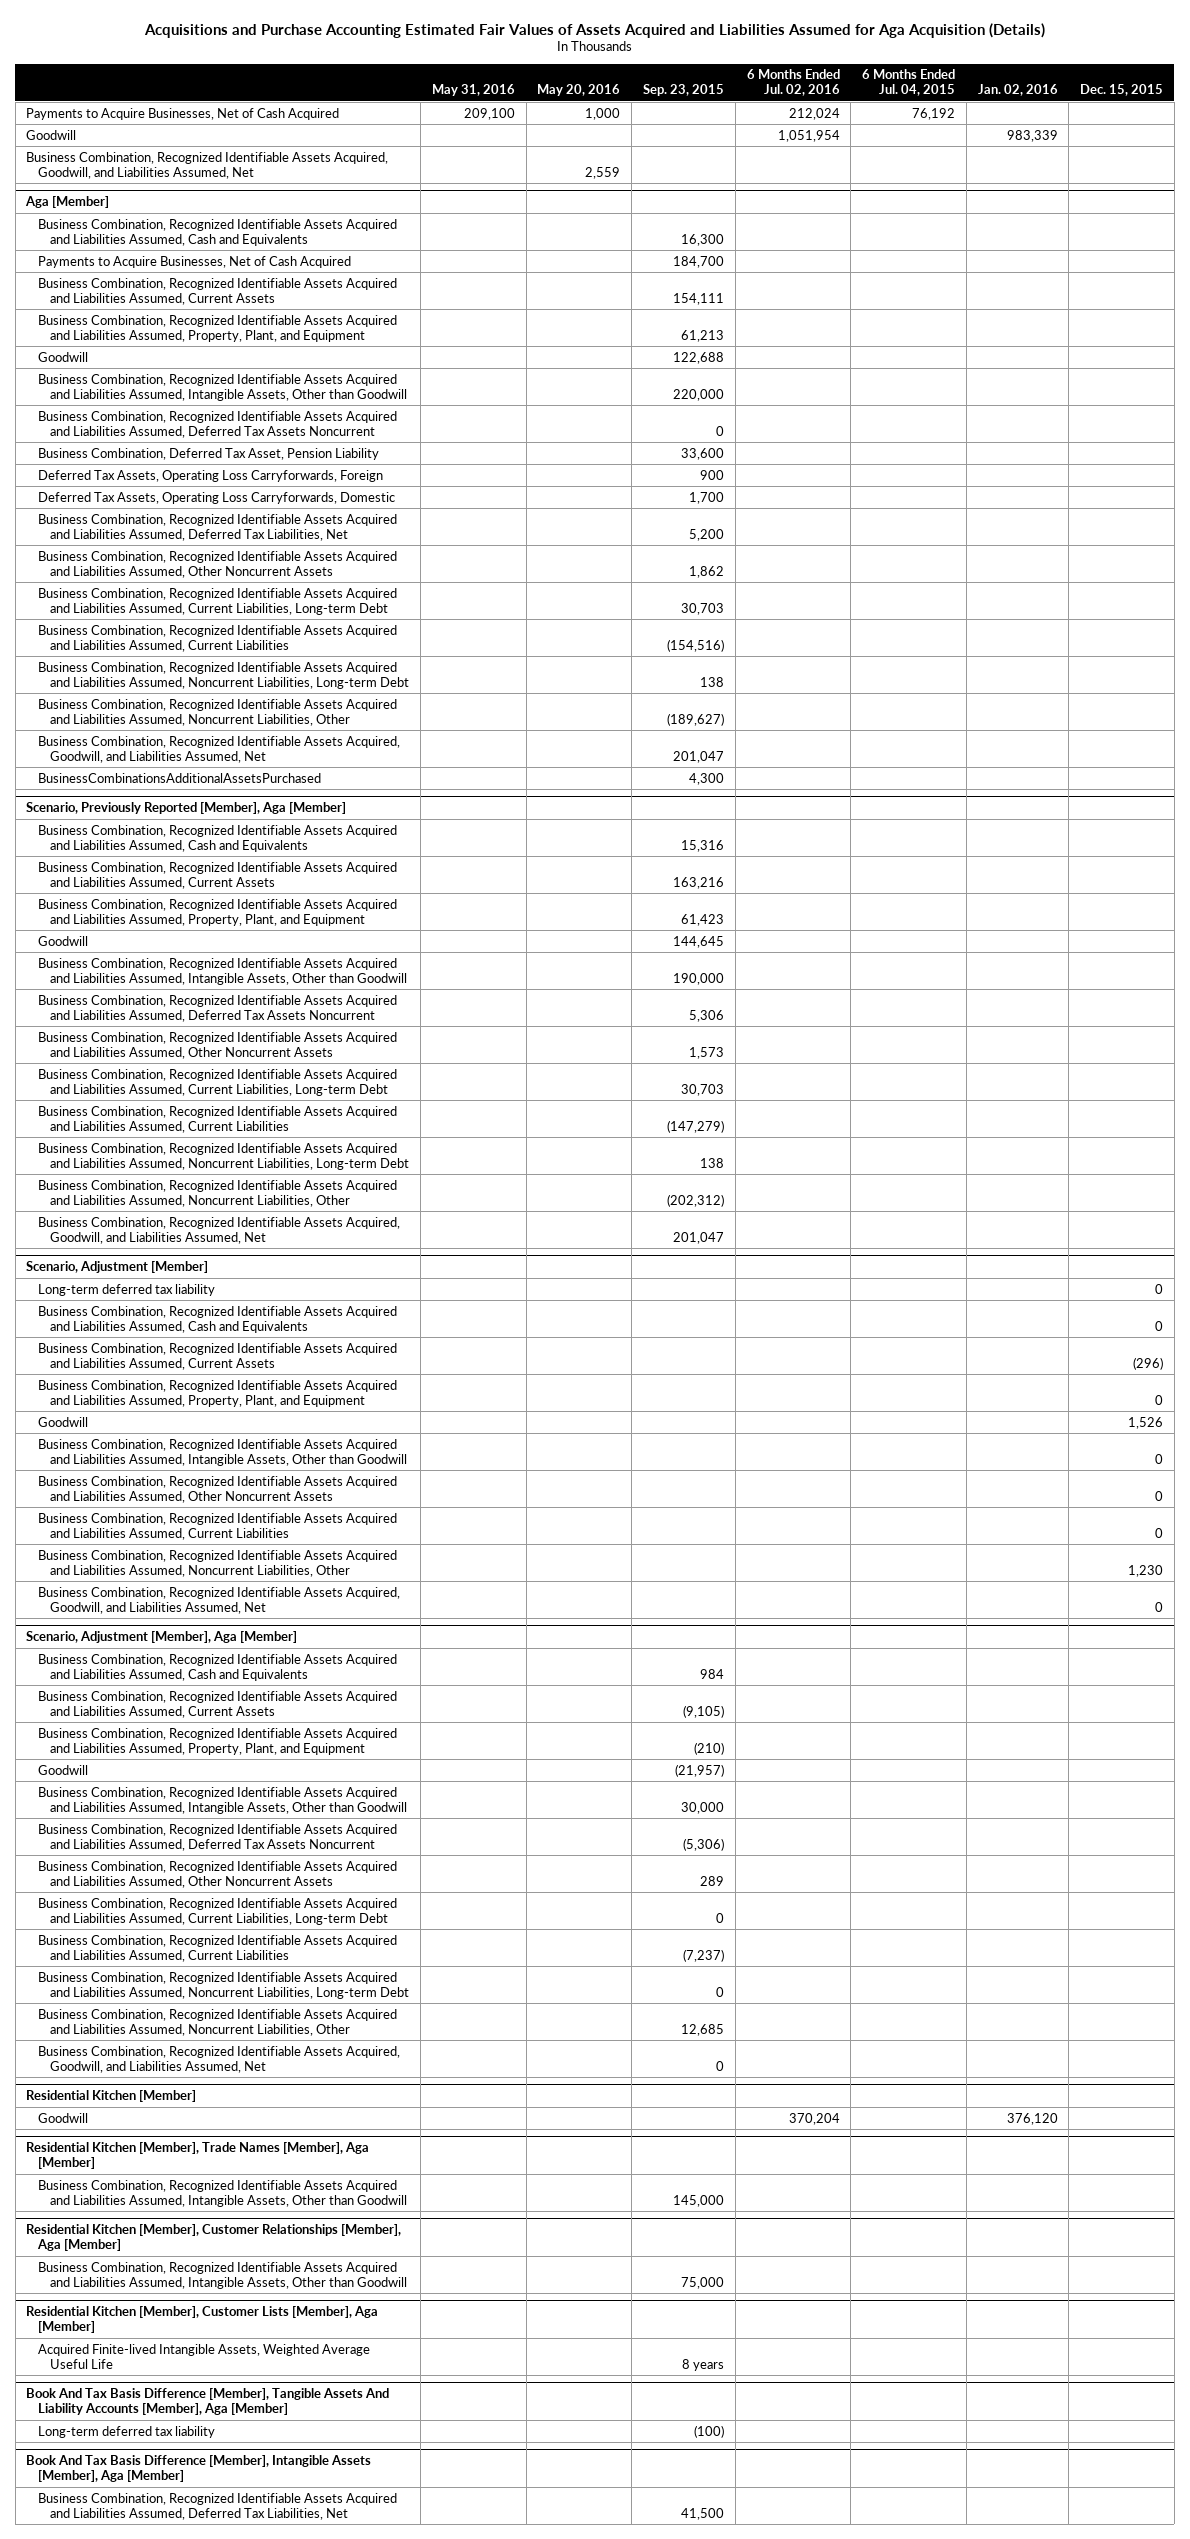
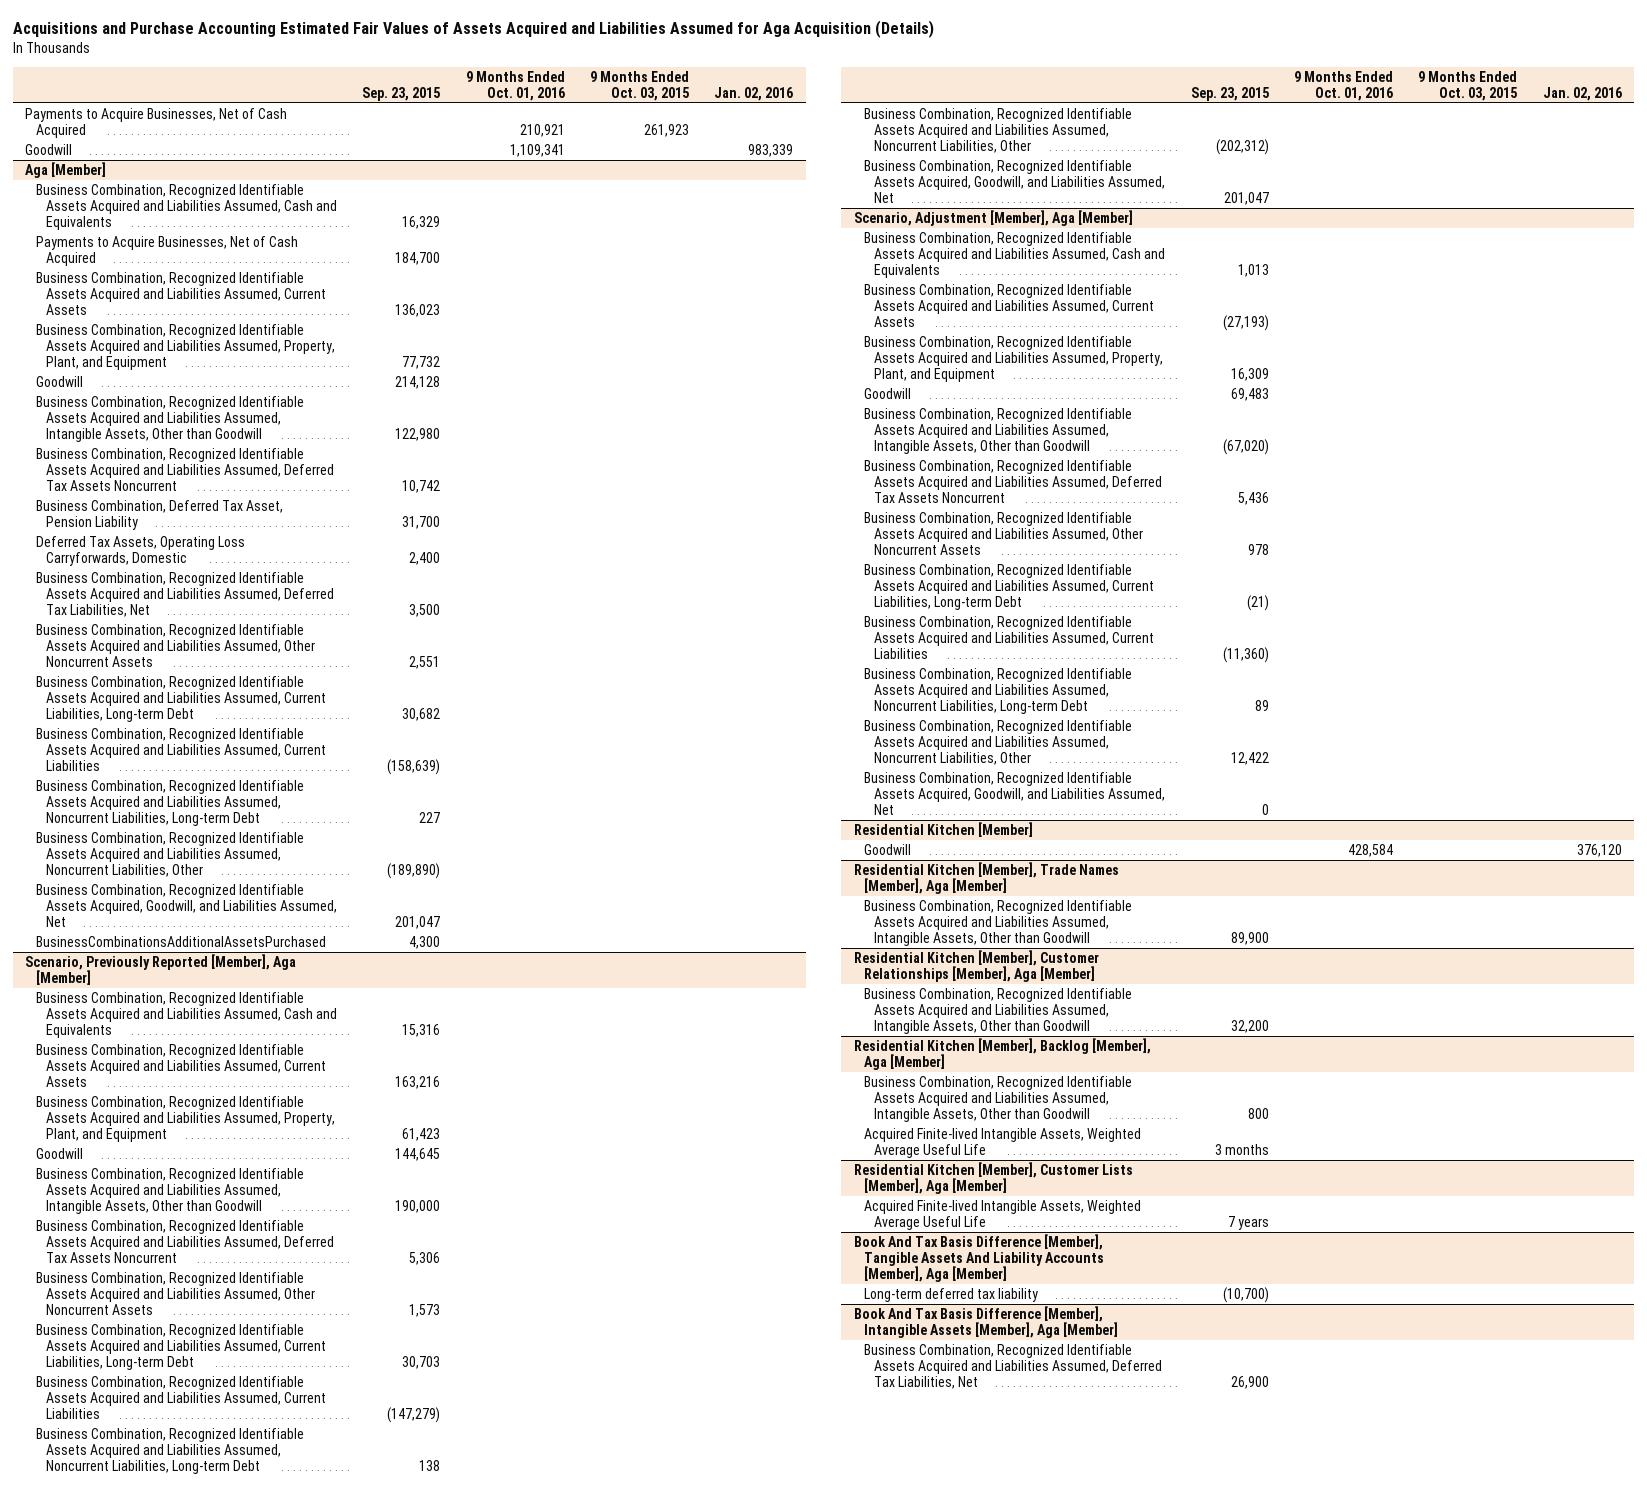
- | May 31, 2016 | May 20, 2016 | Sep. 23, 2015 | 6 Months Ended Jul. 02, 2016 | 6 Months Ended Jul. 04, 2015 | Jan. 02, 2016 | Dec. 15, 2015
+ | Sep. 23, 2015 | 9 Months Ended Oct. 01, 2016 | 9 Months Ended Oct. 03, 2015 | Jan. 02, 2016
- Business Combination, Recognized Identifiable Assets Acquired, Goodwill, and Liabilities Assumed, Net | | 2,559 | | | | |
@ Aga [Member]
- Business Combination, Recognized Identifiable Assets Acquired and Liabilities Assumed, Cash and Equivalents | | | 16,300 | | | |
+ Business Combination, Recognized Identifiable Assets Acquired and Liabilities Assumed, Cash and Equivalents | 16,329 | | |
- Business Combination, Recognized Identifiable Assets Acquired and Liabilities Assumed, Current Assets | | | 154,111 | | | |
- Business Combination, Recognized Identifiable Assets Acquired and Liabilities Assumed, Property, Plant, and Equipment | | | 61,213 | | | |
- Goodwill | | | 122,688 | | | |
- Business Combination, Recognized Identifiable Assets Acquired and Liabilities Assumed, Intangible Assets, Other than Goodwill | | | 220,000 | | | |
- Business Combination, Recognized Identifiable Assets Acquired and Liabilities Assumed, Deferred Tax Assets Noncurrent | | | 0 | | | |
- Business Combination, Deferred Tax Asset, Pension Liability | | | 33,600 | | | |
- Deferred Tax Assets, Operating Loss Carryforwards, Foreign | | | 900 | | | |
- Deferred Tax Assets, Operating Loss Carryforwards, Domestic | | | 1,700 | | | |
- Business Combination, Recognized Identifiable Assets Acquired and Liabilities Assumed, Deferred Tax Liabilities, Net | | | 5,200 | | | |
- Business Combination, Recognized Identifiable Assets Acquired and Liabilities Assumed, Other Noncurrent Assets | | | 1,862 | | | |
- Business Combination, Recognized Identifiable Assets Acquired and Liabilities Assumed, Current Liabilities, Long-term Debt | | | 30,703 | | | |
- Business Combination, Recognized Identifiable Assets Acquired and Liabilities Assumed, Current Liabilities | | | (154,516) | | | |
- Business Combination, Recognized Identifiable Assets Acquired and Liabilities Assumed, Noncurrent Liabilities, Long-term Debt | | | 138 | | | |
- Business Combination, Recognized Identifiable Assets Acquired and Liabilities Assumed, Noncurrent Liabilities, Other | | | (189,627) | | | |
+ Business Combination, Recognized Identifiable Assets Acquired and Liabilities Assumed, Current Assets | 136,023 | | |
+ Business Combination, Recognized Identifiable Assets Acquired and Liabilities Assumed, Property, Plant, and Equipment | 77,732 | | |
+ Goodwill | 214,128 | | |
+ Business Combination, Recognized Identifiable Assets Acquired and Liabilities Assumed, Intangible Assets, Other than Goodwill | 122,980 | | |
+ Business Combination, Recognized Identifiable Assets Acquired and Liabilities Assumed, Deferred Tax Assets Noncurrent | 10,742 | | |
+ Business Combination, Deferred Tax Asset, Pension Liability | 31,700 | | |
+ Deferred Tax Assets, Operating Loss Carryforwards, Domestic | 2,400 | | |
+ Business Combination, Recognized Identifiable Assets Acquired and Liabilities Assumed, Deferred Tax Liabilities, Net | 3,500 | | |
+ Business Combination, Recognized Identifiable Assets Acquired and Liabilities Assumed, Other Noncurrent Assets | 2,551 | | |
+ Business Combination, Recognized Identifiable Assets Acquired and Liabilities Assumed, Current Liabilities, Long-term Debt | 30,682 | | |
+ Business Combination, Recognized Identifiable Assets Acquired and Liabilities Assumed, Current Liabilities | (158,639) | | |
+ Business Combination, Recognized Identifiable Assets Acquired and Liabilities Assumed, Noncurrent Liabilities, Long-term Debt | 227 | | |
+ Business Combination, Recognized Identifiable Assets Acquired and Liabilities Assumed, Noncurrent Liabilities, Other | (189,890) | | |
- Scenario, Adjustment [Member]
- Long-term deferred tax liability | | | | | | | 0
- Business Combination, Recognized Identifiable Assets Acquired and Liabilities Assumed, Cash and Equivalents | | | | | | | 0
- Business Combination, Recognized Identifiable Assets Acquired and Liabilities Assumed, Current Assets | | | | | | | (296)
- Business Combination, Recognized Identifiable Assets Acquired and Liabilities Assumed, Property, Plant, and Equipment | | | | | | | 0
- Goodwill | | | | | | | 1,526
- Business Combination, Recognized Identifiable Assets Acquired and Liabilities Assumed, Intangible Assets, Other than Goodwill | | | | | | | 0
- Business Combination, Recognized Identifiable Assets Acquired and Liabilities Assumed, Other Noncurrent Assets | | | | | | | 0
- Business Combination, Recognized Identifiable Assets Acquired and Liabilities Assumed, Current Liabilities | | | | | | | 0
- Business Combination, Recognized Identifiable Assets Acquired and Liabilities Assumed, Noncurrent Liabilities, Other | | | | | | | 1,230
- Business Combination, Recognized Identifiable Assets Acquired, Goodwill, and Liabilities Assumed, Net | | | | | | | 0
@ Scenario, Adjustment [Member], Aga [Member]
- Business Combination, Recognized Identifiable Assets Acquired and Liabilities Assumed, Cash and Equivalents | | | 984 | | | |
- Business Combination, Recognized Identifiable Assets Acquired and Liabilities Assumed, Current Assets | | | (9,105) | | | |
- Business Combination, Recognized Identifiable Assets Acquired and Liabilities Assumed, Property, Plant, and Equipment | | | (210) | | | |
- Goodwill | | | (21,957) | | | |
- Business Combination, Recognized Identifiable Assets Acquired and Liabilities Assumed, Intangible Assets, Other than Goodwill | | | 30,000 | | | |
- Business Combination, Recognized Identifiable Assets Acquired and Liabilities Assumed, Deferred Tax Assets Noncurrent | | | (5,306) | | | |
- Business Combination, Recognized Identifiable Assets Acquired and Liabilities Assumed, Other Noncurrent Assets | | | 289 | | | |
- Business Combination, Recognized Identifiable Assets Acquired and Liabilities Assumed, Current Liabilities, Long-term Debt | | | 0 | | | |
- Business Combination, Recognized Identifiable Assets Acquired and Liabilities Assumed, Current Liabilities | | | (7,237) | | | |
- Business Combination, Recognized Identifiable Assets Acquired and Liabilities Assumed, Noncurrent Liabilities, Long-term Debt | | | 0 | | | |
- Business Combination, Recognized Identifiable Assets Acquired and Liabilities Assumed, Noncurrent Liabilities, Other | | | 12,685 | | | |
+ Business Combination, Recognized Identifiable Assets Acquired and Liabilities Assumed, Cash and Equivalents | 1,013 | | |
+ Business Combination, Recognized Identifiable Assets Acquired and Liabilities Assumed, Current Assets | (27,193) | | |
+ Business Combination, Recognized Identifiable Assets Acquired and Liabilities Assumed, Property, Plant, and Equipment | 16,309 | | |
+ Goodwill | 69,483 | | |
+ Business Combination, Recognized Identifiable Assets Acquired and Liabilities Assumed, Intangible Assets, Other than Goodwill | (67,020) | | |
+ Business Combination, Recognized Identifiable Assets Acquired and Liabilities Assumed, Deferred Tax Assets Noncurrent | 5,436 | | |
+ Business Combination, Recognized Identifiable Assets Acquired and Liabilities Assumed, Other Noncurrent Assets | 978 | | |
+ Business Combination, Recognized Identifiable Assets Acquired and Liabilities Assumed, Current Liabilities, Long-term Debt | (21) | | |
+ Business Combination, Recognized Identifiable Assets Acquired and Liabilities Assumed, Current Liabilities | (11,360) | | |
+ Business Combination, Recognized Identifiable Assets Acquired and Liabilities Assumed, Noncurrent Liabilities, Long-term Debt | 89 | | |
+ Business Combination, Recognized Identifiable Assets Acquired and Liabilities Assumed, Noncurrent Liabilities, Other | 12,422 | | |
@ Residential Kitchen [Member], Trade Names [Member], Aga [Member]
- Business Combination, Recognized Identifiable Assets Acquired and Liabilities Assumed, Intangible Assets, Other than Goodwill | | | 145,000 | | | |
+ Business Combination, Recognized Identifiable Assets Acquired and Liabilities Assumed, Intangible Assets, Other than Goodwill | 89,900 | | |
@ Residential Kitchen [Member], Customer Relationships [Member], Aga [Member]
- Business Combination, Recognized Identifiable Assets Acquired and Liabilities Assumed, Intangible Assets, Other than Goodwill | | | 75,000 | | | |
+ Business Combination, Recognized Identifiable Assets Acquired and Liabilities Assumed, Intangible Assets, Other than Goodwill | 32,200 | | |
+ Residential Kitchen [Member], Backlog [Member], Aga [Member]
+ Business Combination, Recognized Identifiable Assets Acquired and Liabilities Assumed, Intangible Assets, Other than Goodwill | 800 | | |
+ Acquired Finite-lived Intangible Assets, Weighted Average Useful Life | 3 months | | |
@ Residential Kitchen [Member], Customer Lists [Member], Aga [Member]
- Acquired Finite-lived Intangible Assets, Weighted Average Useful Life | | | 8 years | | | |
+ Acquired Finite-lived Intangible Assets, Weighted Average Useful Life | 7 years | | |
@ Book And Tax Basis Difference [Member], Tangible Assets And Liability Accounts [Member], Aga [Member]
- Long-term deferred tax liability | | | (100) | | | |
+ Long-term deferred tax liability | (10,700) | | |
@ Book And Tax Basis Difference [Member], Intangible Assets [Member], Aga [Member]
- Business Combination, Recognized Identifiable Assets Acquired and Liabilities Assumed, Deferred Tax Liabilities, Net | | | 41,500 | | | |
+ Business Combination, Recognized Identifiable Assets Acquired and Liabilities Assumed, Deferred Tax Liabilities, Net | 26,900 | | |

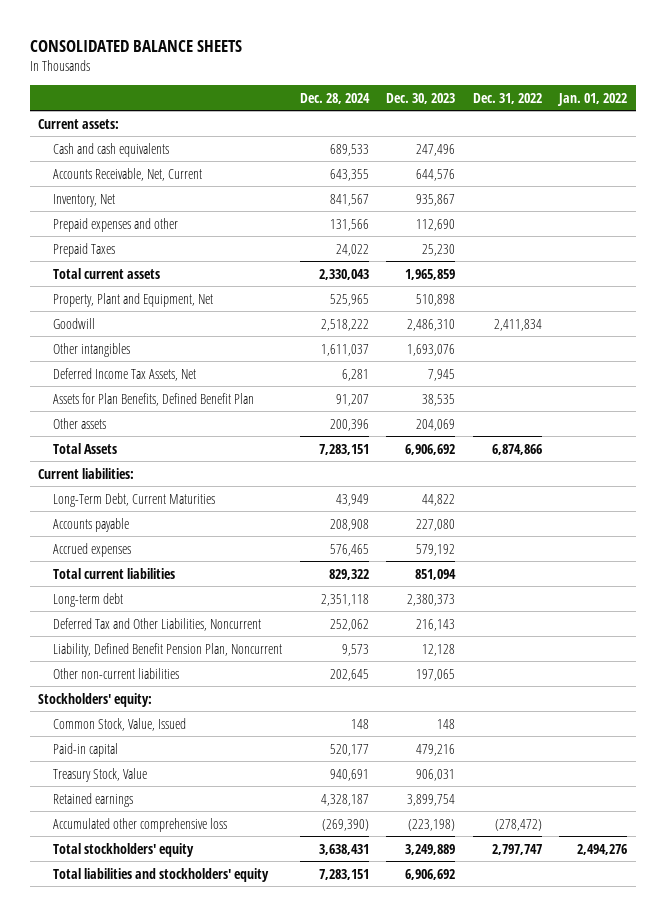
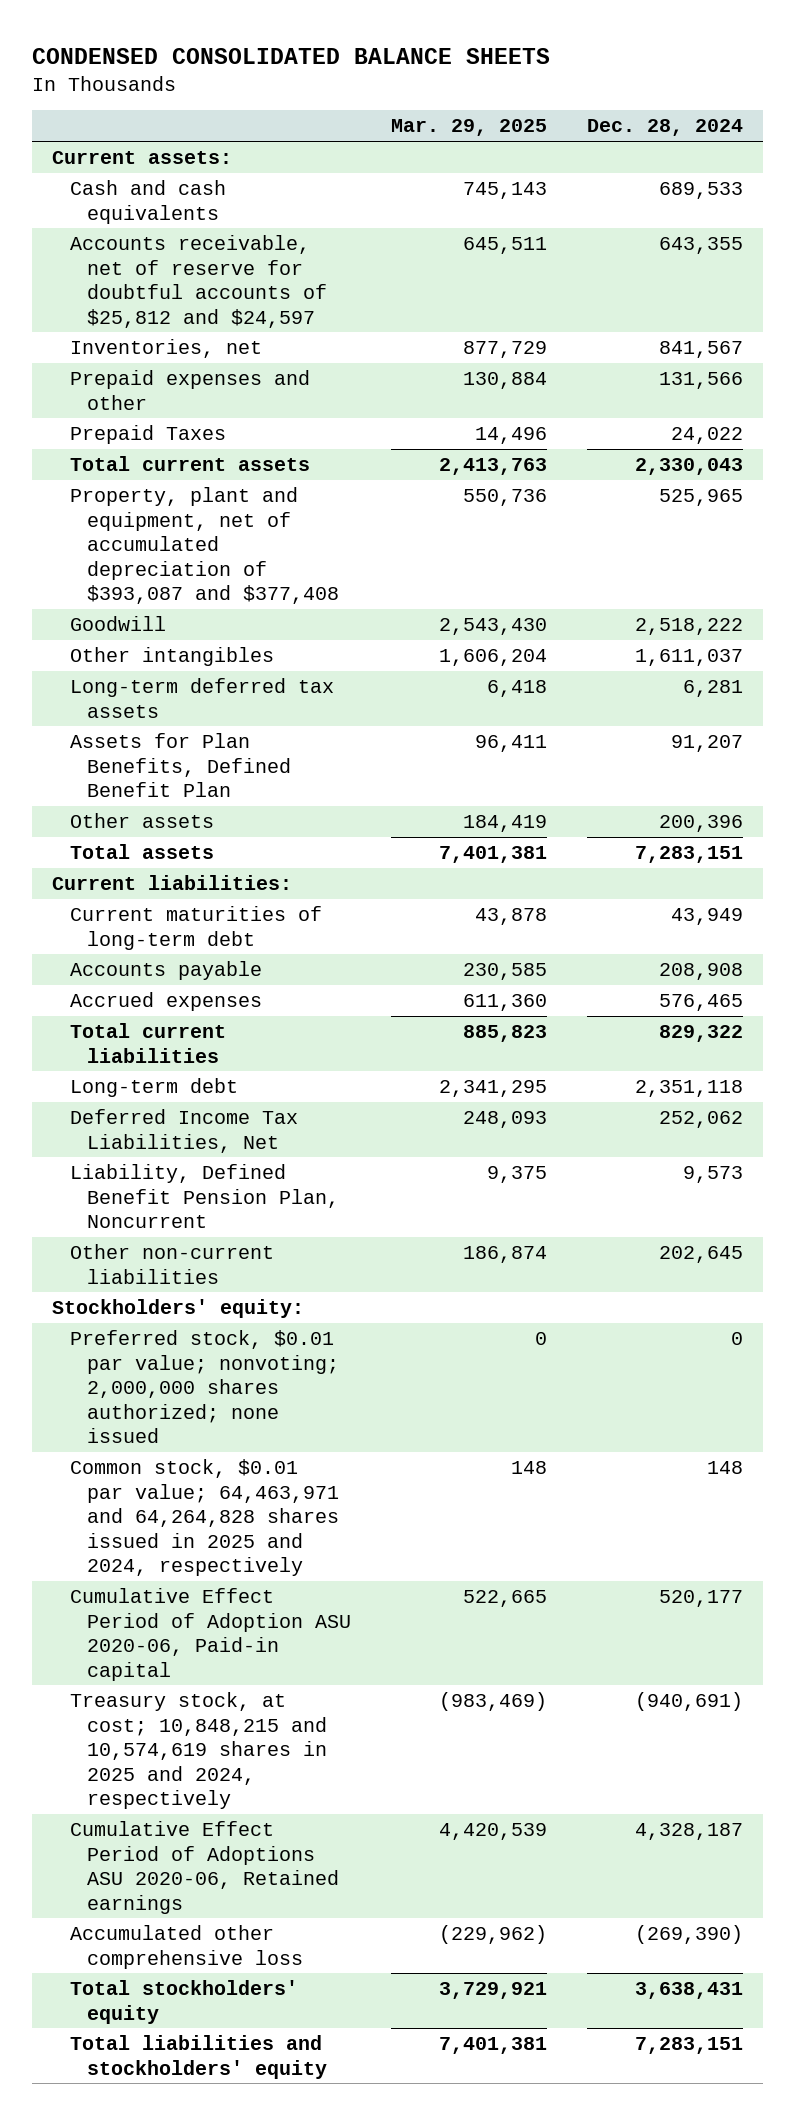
- CONSOLIDATED BALANCE SHEETS
+ CONDENSED CONSOLIDATED BALANCE SHEETS
- | Dec. 28, 2024 | Dec. 30, 2023 | Dec. 31, 2022 | Jan. 01, 2022
+ | Mar. 29, 2025 | Dec. 28, 2024
- Accounts Receivable, Net, Current | 643,355 | 644,576 | |
- Inventory, Net | 841,567 | 935,867 | |
+ Accounts receivable, net of reserve for doubtful accounts of $25,812 and $24,597 | 645,511 | 643,355
+ Inventories, net | 877,729 | 841,567
- Property, Plant and Equipment, Net | 525,965 | 510,898 | |
+ Property, plant and equipment, net of accumulated depreciation of $393,087 and $377,408 | 550,736 | 525,965
- Deferred Income Tax Assets, Net | 6,281 | 7,945 | |
+ Long-term deferred tax assets | 6,418 | 6,281
- Total Assets | 7,283,151 | 6,906,692 | 6,874,866 |
+ Total assets | 7,401,381 | 7,283,151
- Long-Term Debt, Current Maturities | 43,949 | 44,822 | |
+ Current maturities of long-term debt | 43,878 | 43,949
- Deferred Tax and Other Liabilities, Noncurrent | 252,062 | 216,143 | |
+ Deferred Income Tax Liabilities, Net | 248,093 | 252,062
- Common Stock, Value, Issued | 148 | 148 | |
- Paid-in capital | 520,177 | 479,216 | |
- Treasury Stock, Value | 940,691 | 906,031 | |
- Retained earnings | 4,328,187 | 3,899,754 | |
+ Preferred stock, $0.01 par value; nonvoting; 2,000,000 shares authorized; none issued | 0 | 0
+ Common stock, $0.01 par value; 64,463,971 and 64,264,828 shares issued in 2025 and 2024, respectively | 148 | 148
+ Cumulative Effect Period of Adoption ASU 2020-06, Paid-in capital | 522,665 | 520,177
+ Treasury stock, at cost; 10,848,215 and 10,574,619 shares in 2025 and 2024, respectively | (983,469) | (940,691)
+ Cumulative Effect Period of Adoptions ASU 2020-06, Retained earnings | 4,420,539 | 4,328,187

